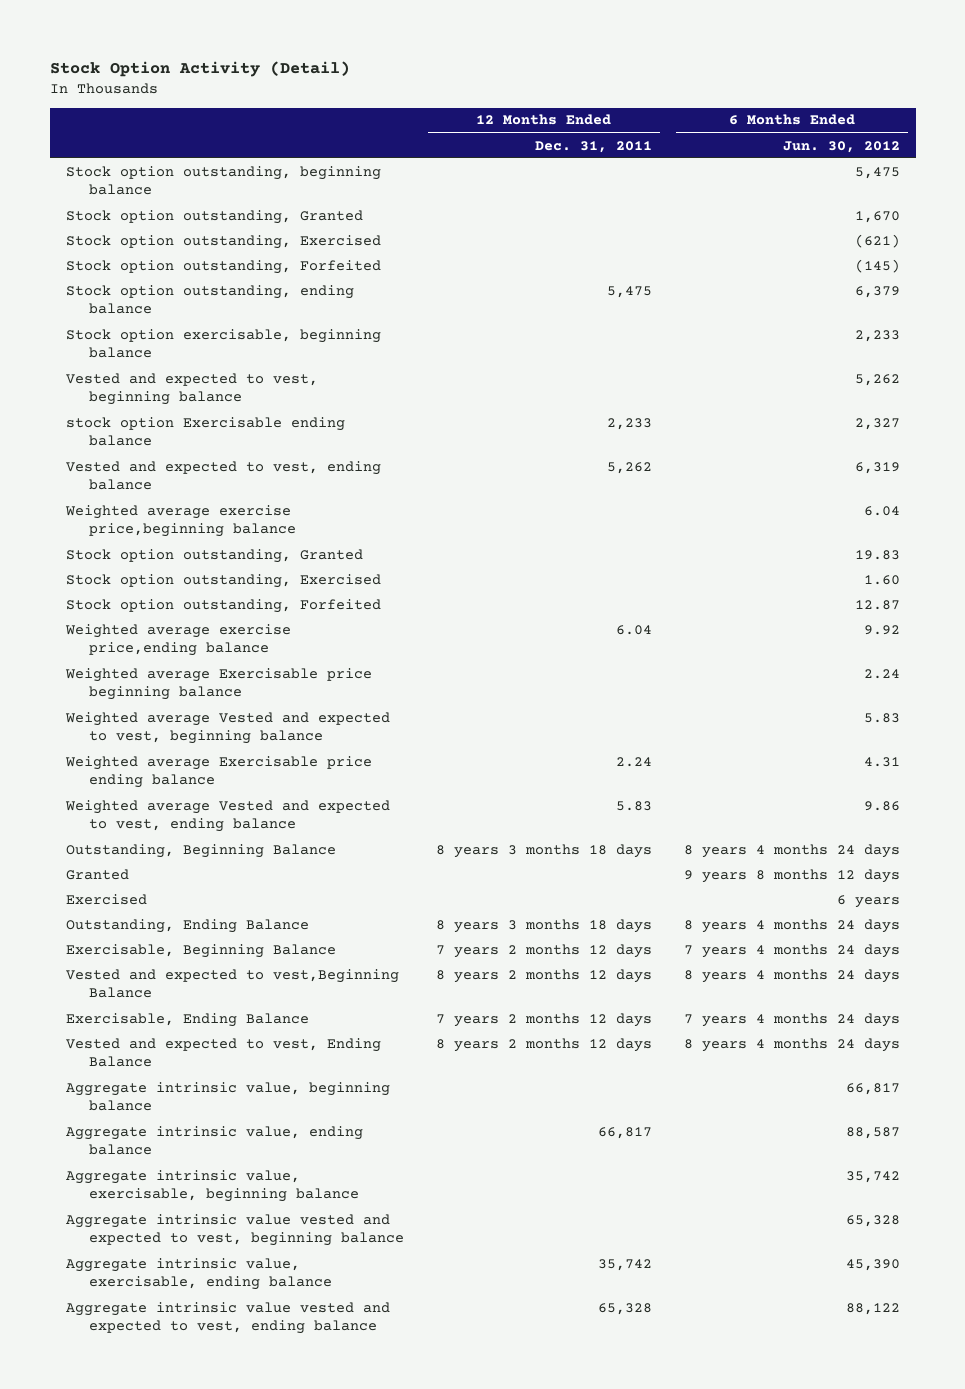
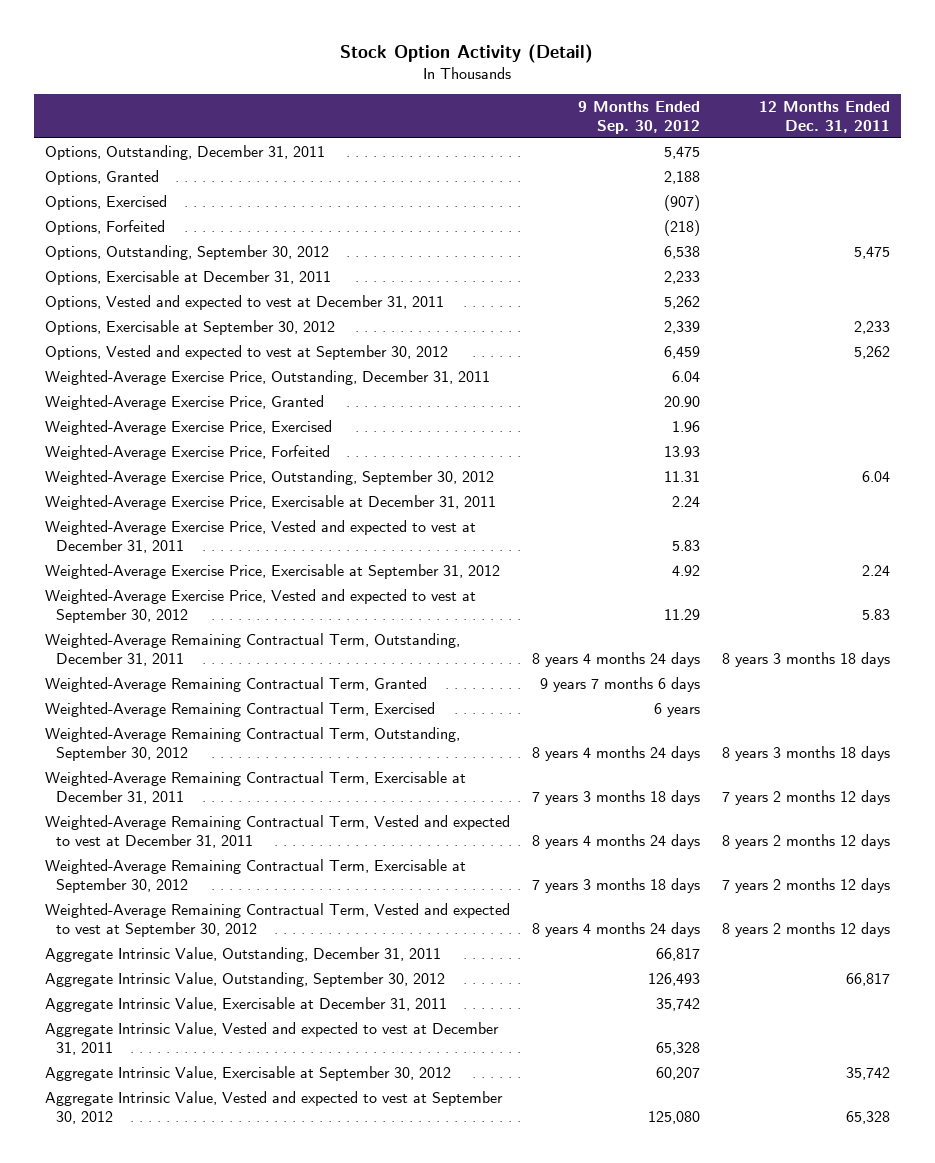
- | 12 Months Ended Dec. 31, 2011 | 6 Months Ended Jun. 30, 2012
+ | 9 Months Ended Sep. 30, 2012 | 12 Months Ended Dec. 31, 2011
- Stock option outstanding, beginning balance | | 5,475
- Stock option outstanding, Granted | | 1,670
- Stock option outstanding, Exercised | | (621)
- Stock option outstanding, Forfeited | | (145)
- Stock option outstanding, ending balance | 5,475 | 6,379
- Stock option exercisable, beginning balance | | 2,233
- Vested and expected to vest, beginning balance | | 5,262
- stock option Exercisable ending balance | 2,233 | 2,327
- Vested and expected to vest, ending balance | 5,262 | 6,319
- Weighted average exercise price,beginning balance | | 6.04
- Stock option outstanding, Granted | | 19.83
- Stock option outstanding, Exercised | | 1.60
- Stock option outstanding, Forfeited | | 12.87
- Weighted average exercise price,ending balance | 6.04 | 9.92
- Weighted average Exercisable price beginning balance | | 2.24
- Weighted average Vested and expected to vest, beginning balance | | 5.83
- Weighted average Exercisable price ending balance | 2.24 | 4.31
- Weighted average Vested and expected to vest, ending balance | 5.83 | 9.86
- Outstanding, Beginning Balance | 8 years 3 months 18 days | 8 years 4 months 24 days
- Granted | | 9 years 8 months 12 days
- Exercised | | 6 years
- Outstanding, Ending Balance | 8 years 3 months 18 days | 8 years 4 months 24 days
- Exercisable, Beginning Balance | 7 years 2 months 12 days | 7 years 4 months 24 days
- Vested and expected to vest,Beginning Balance | 8 years 2 months 12 days | 8 years 4 months 24 days
- Exercisable, Ending Balance | 7 years 2 months 12 days | 7 years 4 months 24 days
- Vested and expected to vest, Ending Balance | 8 years 2 months 12 days | 8 years 4 months 24 days
- Aggregate intrinsic value, beginning balance | | 66,817
- Aggregate intrinsic value, ending balance | 66,817 | 88,587
- Aggregate intrinsic value, exercisable, beginning balance | | 35,742
- Aggregate intrinsic value vested and expected to vest, beginning balance | | 65,328
- Aggregate intrinsic value, exercisable, ending balance | 35,742 | 45,390
- Aggregate intrinsic value vested and expected to vest, ending balance | 65,328 | 88,122
+ Options, Outstanding, December 31, 2011 | 5,475 |
+ Options, Granted | 2,188 |
+ Options, Exercised | (907) |
+ Options, Forfeited | (218) |
+ Options, Outstanding, September 30, 2012 | 6,538 | 5,475
+ Options, Exercisable at December 31, 2011 | 2,233 |
+ Options, Vested and expected to vest at December 31, 2011 | 5,262 |
+ Options, Exercisable at September 30, 2012 | 2,339 | 2,233
+ Options, Vested and expected to vest at September 30, 2012 | 6,459 | 5,262
+ Weighted-Average Exercise Price, Outstanding, December 31, 2011 | 6.04 |
+ Weighted-Average Exercise Price, Granted | 20.90 |
+ Weighted-Average Exercise Price, Exercised | 1.96 |
+ Weighted-Average Exercise Price, Forfeited | 13.93 |
+ Weighted-Average Exercise Price, Outstanding, September 30, 2012 | 11.31 | 6.04
+ Weighted-Average Exercise Price, Exercisable at December 31, 2011 | 2.24 |
+ Weighted-Average Exercise Price, Vested and expected to vest at December 31, 2011 | 5.83 |
+ Weighted-Average Exercise Price, Exercisable at September 31, 2012 | 4.92 | 2.24
+ Weighted-Average Exercise Price, Vested and expected to vest at September 30, 2012 | 11.29 | 5.83
+ Weighted-Average Remaining Contractual Term, Outstanding, December 31, 2011 | 8 years 4 months 24 days | 8 years 3 months 18 days
+ Weighted-Average Remaining Contractual Term, Granted | 9 years 7 months 6 days |
+ Weighted-Average Remaining Contractual Term, Exercised | 6 years |
+ Weighted-Average Remaining Contractual Term, Outstanding, September 30, 2012 | 8 years 4 months 24 days | 8 years 3 months 18 days
+ Weighted-Average Remaining Contractual Term, Exercisable at December 31, 2011 | 7 years 3 months 18 days | 7 years 2 months 12 days
+ Weighted-Average Remaining Contractual Term, Vested and expected to vest at December 31, 2011 | 8 years 4 months 24 days | 8 years 2 months 12 days
+ Weighted-Average Remaining Contractual Term, Exercisable at September 30, 2012 | 7 years 3 months 18 days | 7 years 2 months 12 days
+ Weighted-Average Remaining Contractual Term, Vested and expected to vest at September 30, 2012 | 8 years 4 months 24 days | 8 years 2 months 12 days
+ Aggregate Intrinsic Value, Outstanding, December 31, 2011 | 66,817 |
+ Aggregate Intrinsic Value, Outstanding, September 30, 2012 | 126,493 | 66,817
+ Aggregate Intrinsic Value, Exercisable at December 31, 2011 | 35,742 |
+ Aggregate Intrinsic Value, Vested and expected to vest at December 31, 2011 | 65,328 |
+ Aggregate Intrinsic Value, Exercisable at September 30, 2012 | 60,207 | 35,742
+ Aggregate Intrinsic Value, Vested and expected to vest at September 30, 2012 | 125,080 | 65,328

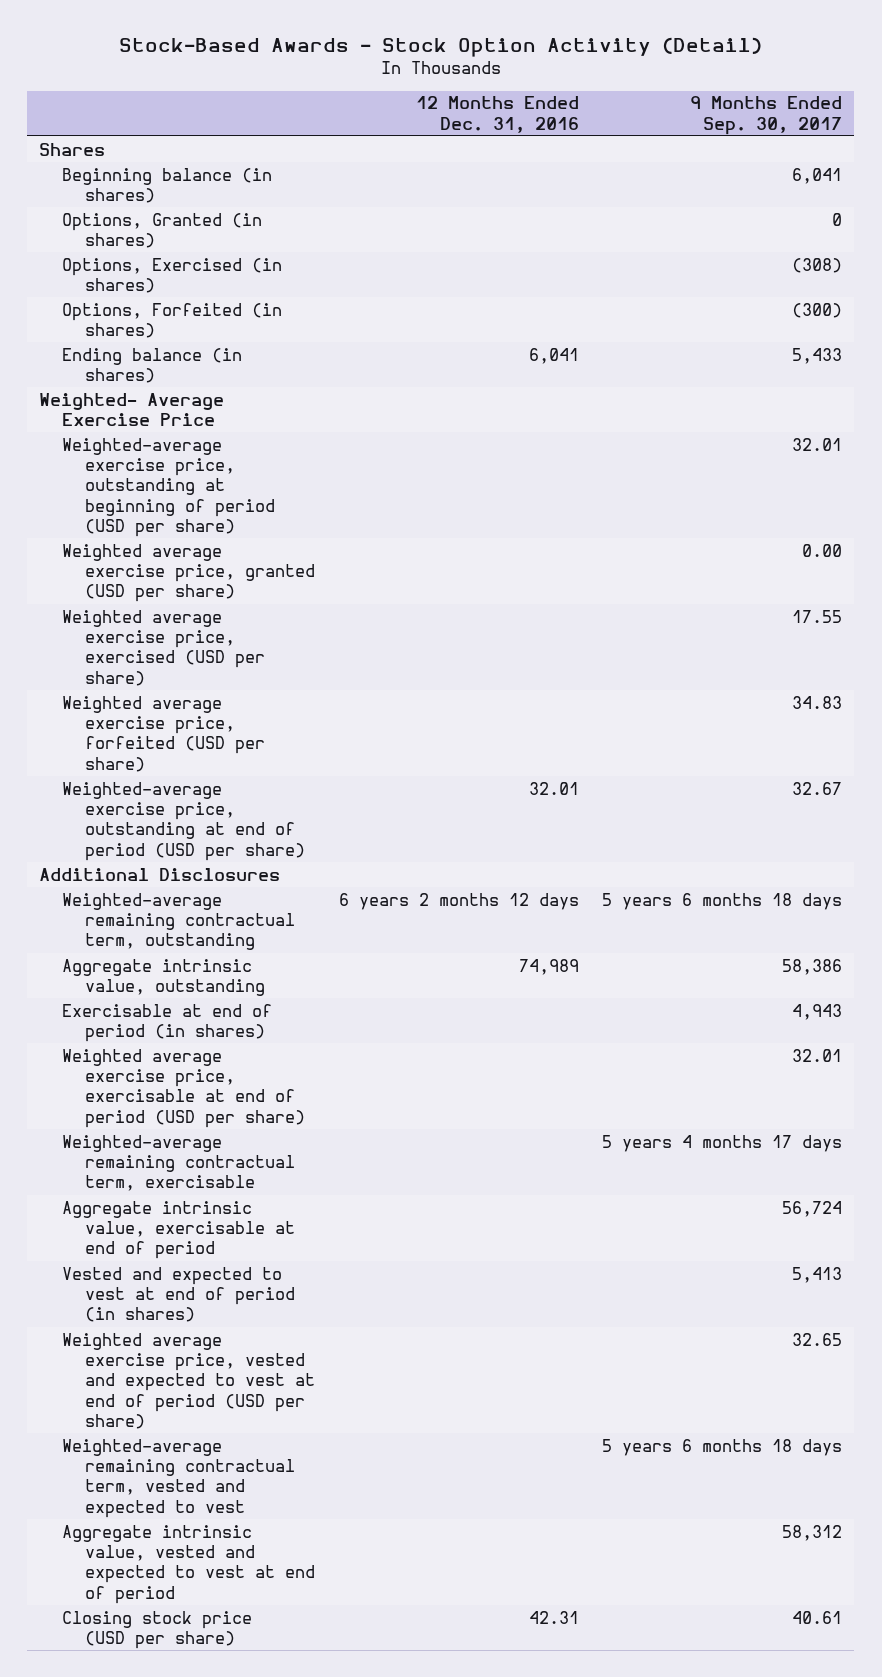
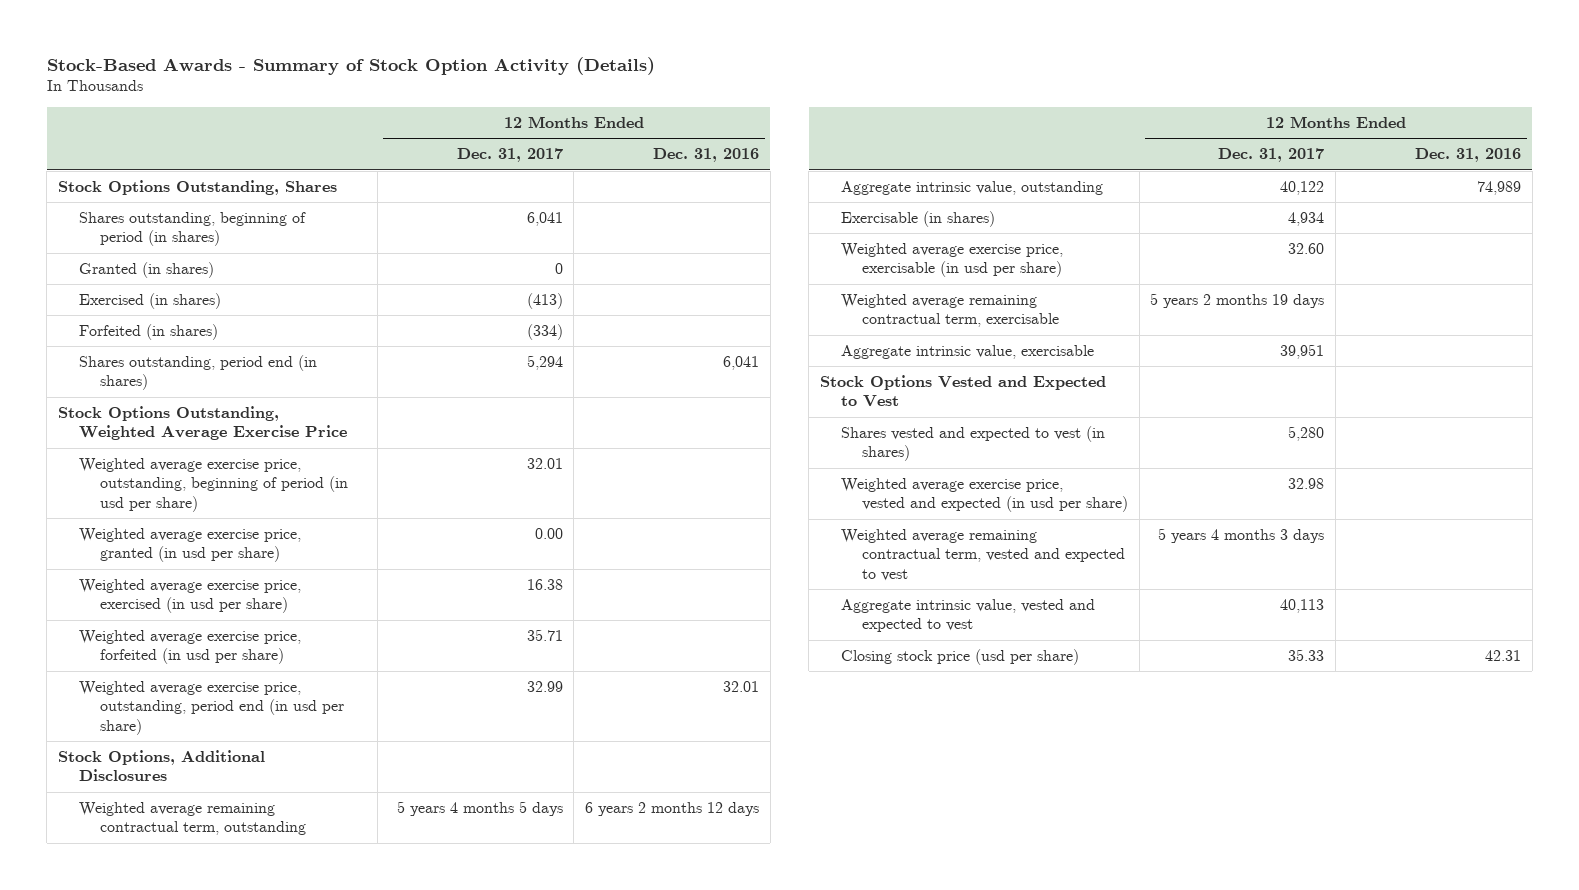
- Stock-Based Awards - Stock Option Activity (Detail)
+ Stock-Based Awards - Summary of Stock Option Activity (Details)
- | 12 Months Ended Dec. 31, 2016 | 9 Months Ended Sep. 30, 2017
+ | 12 Months Ended Dec. 31, 2017 | 12 Months Ended Dec. 31, 2016
- Shares
- Beginning balance (in shares) | | 6,041
- Options, Granted (in shares) | | 0
- Options, Exercised (in shares) | | (308)
- Options, Forfeited (in shares) | | (300)
- Ending balance (in shares) | 6,041 | 5,433
- Weighted- Average Exercise Price
- Weighted-average exercise price, outstanding at beginning of period (USD per share) | | 32.01
- Weighted average exercise price, granted (USD per share) | | 0.00
- Weighted average exercise price, exercised (USD per share) | | 17.55
- Weighted average exercise price, forfeited (USD per share) | | 34.83
- Weighted-average exercise price, outstanding at end of period (USD per share) | 32.01 | 32.67
- Additional Disclosures
- Weighted-average remaining contractual term, outstanding | 6 years 2 months 12 days | 5 years 6 months 18 days
+ Stock Options Outstanding, Shares
+ Shares outstanding, beginning of period (in shares) | 6,041 |
+ Granted (in shares) | 0 |
+ Exercised (in shares) | (413) |
+ Forfeited (in shares) | (334) |
+ Shares outstanding, period end (in shares) | 5,294 | 6,041
+ Stock Options Outstanding, Weighted Average Exercise Price
+ Weighted average exercise price, outstanding, beginning of period (in usd per share) | 32.01 |
+ Weighted average exercise price, granted (in usd per share) | 0.00 |
+ Weighted average exercise price, exercised (in usd per share) | 16.38 |
+ Weighted average exercise price, forfeited (in usd per share) | 35.71 |
+ Weighted average exercise price, outstanding, period end (in usd per share) | 32.99 | 32.01
+ Stock Options, Additional Disclosures
+ Weighted average remaining contractual term, outstanding | 5 years 4 months 5 days | 6 years 2 months 12 days
- Exercisable at end of period (in shares) | | 4,943
- Weighted average exercise price, exercisable at end of period (USD per share) | | 32.01
- Weighted-average remaining contractual term, exercisable | | 5 years 4 months 17 days
- Aggregate intrinsic value, exercisable at end of period | | 56,724
- Vested and expected to vest at end of period (in shares) | | 5,413
- Weighted average exercise price, vested and expected to vest at end of period (USD per share) | | 32.65
- Weighted-average remaining contractual term, vested and expected to vest | | 5 years 6 months 18 days
- Aggregate intrinsic value, vested and expected to vest at end of period | | 58,312
- Closing stock price (USD per share) | 42.31 | 40.61
+ Exercisable (in shares) | 4,934 |
+ Weighted average exercise price, exercisable (in usd per share) | 32.60 |
+ Weighted average remaining contractual term, exercisable | 5 years 2 months 19 days |
+ Aggregate intrinsic value, exercisable | 39,951 |
+ Stock Options Vested and Expected to Vest
+ Shares vested and expected to vest (in shares) | 5,280 |
+ Weighted average exercise price, vested and expected (in usd per share) | 32.98 |
+ Weighted average remaining contractual term, vested and expected to vest | 5 years 4 months 3 days |
+ Aggregate intrinsic value, vested and expected to vest | 40,113 |
+ Closing stock price (usd per share) | 35.33 | 42.31

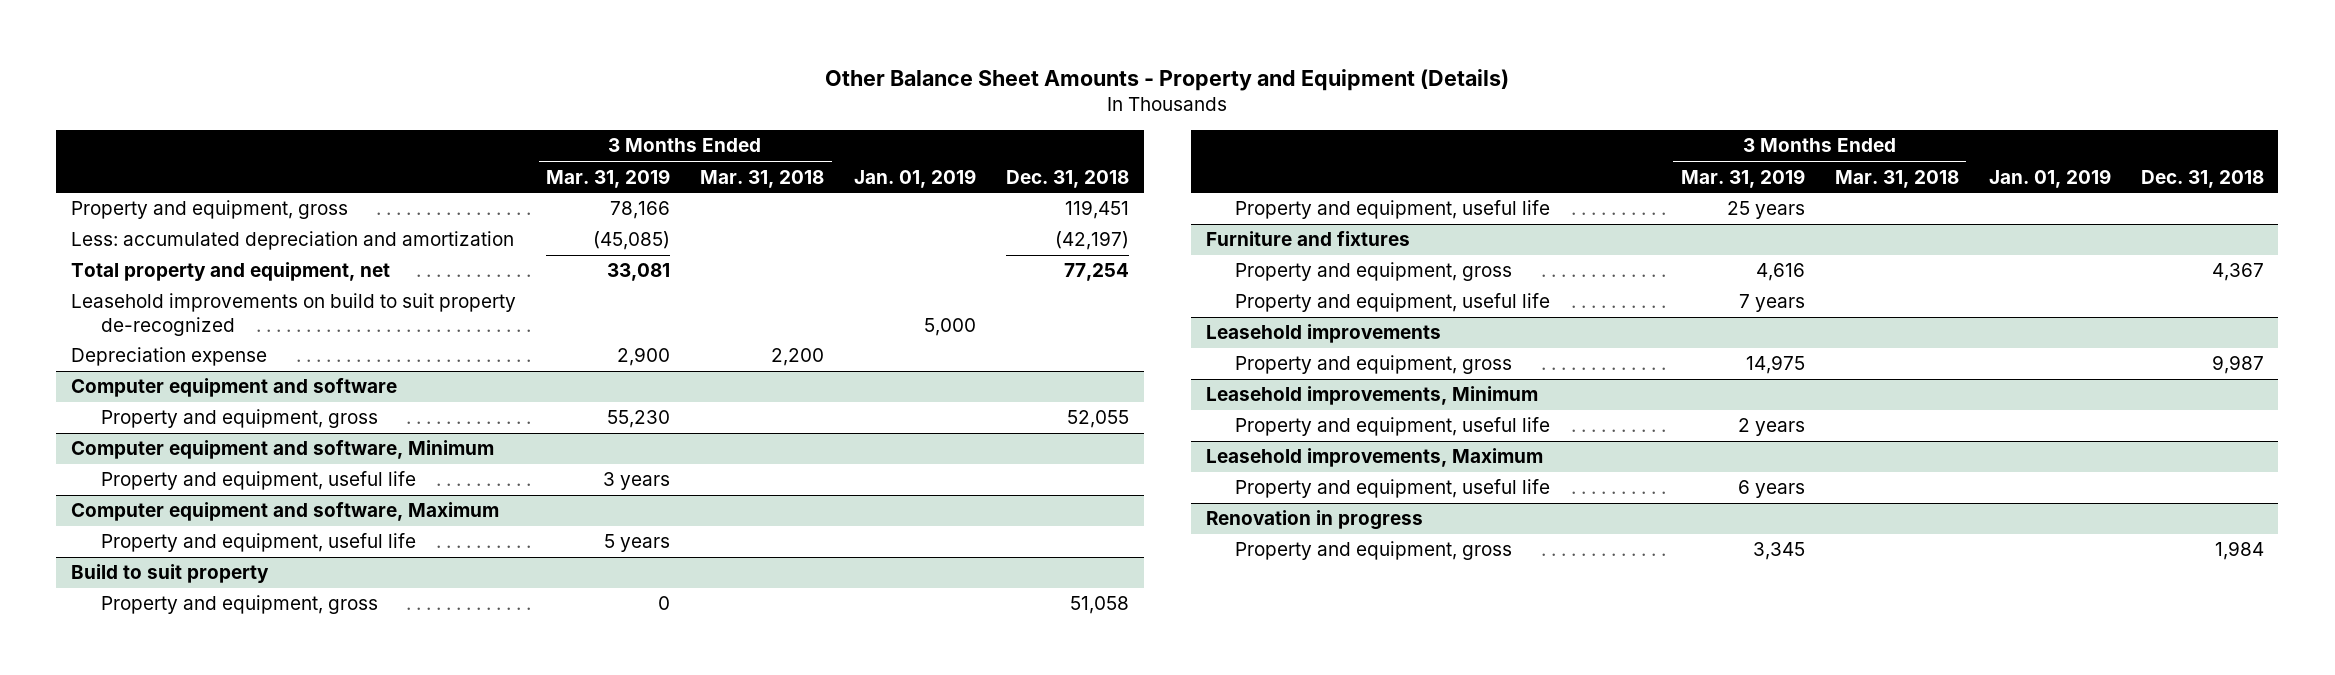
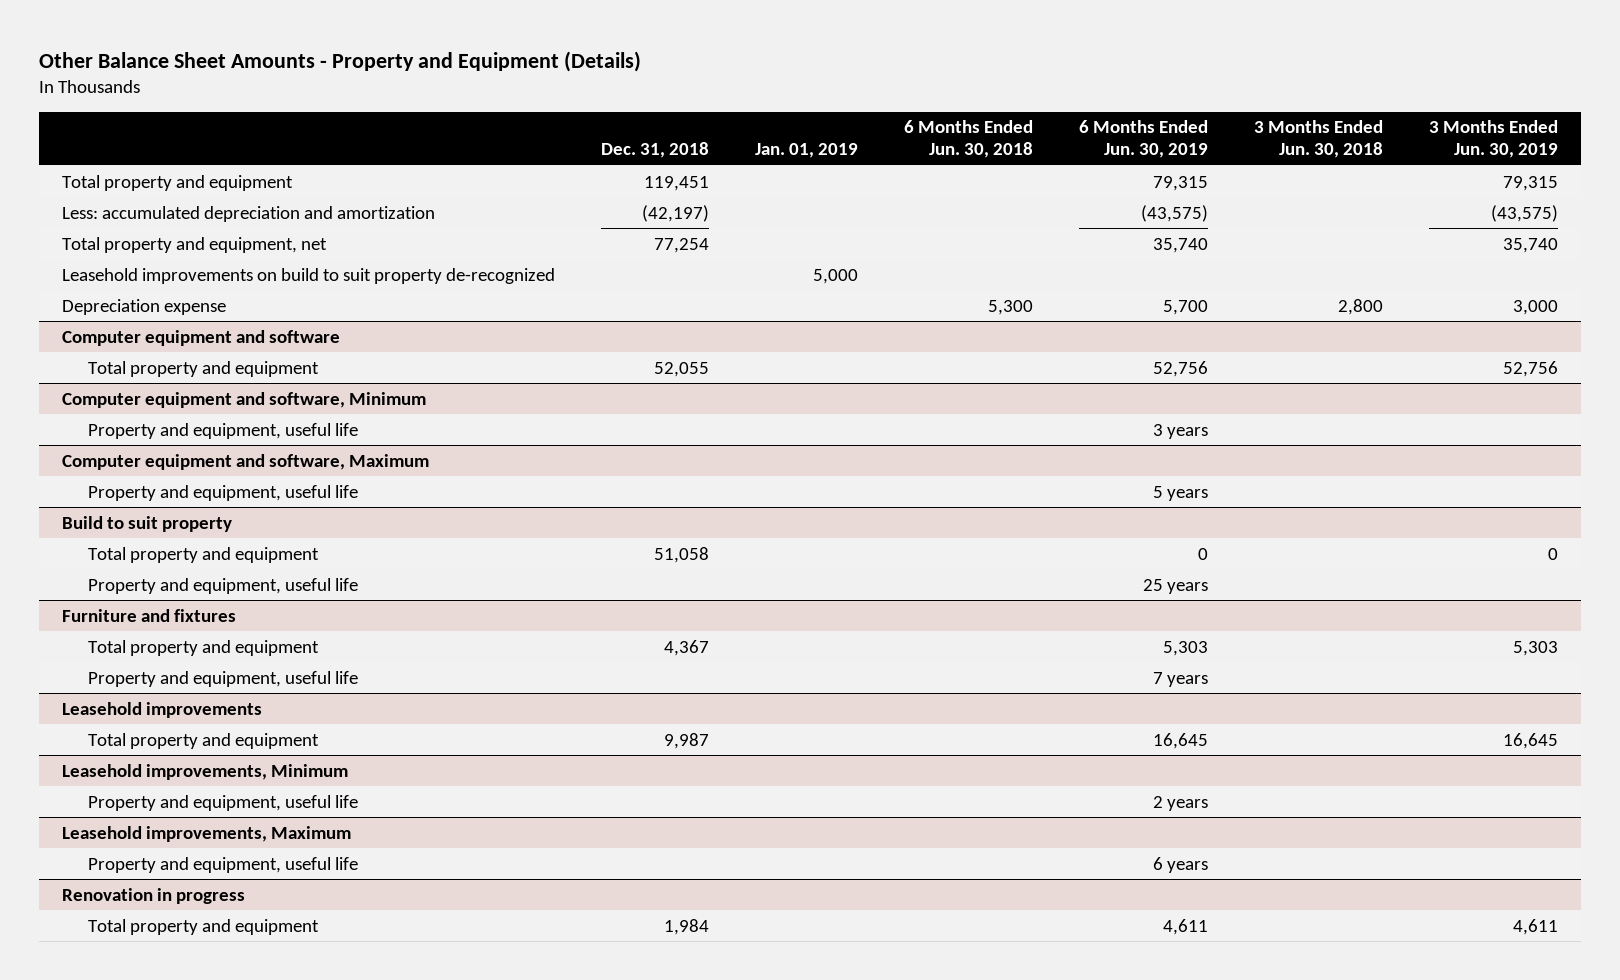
- | 3 Months Ended Mar. 31, 2019 | 3 Months Ended Mar. 31, 2018 | Jan. 01, 2019 | Dec. 31, 2018
+ | Dec. 31, 2018 | Jan. 01, 2019 | 6 Months Ended Jun. 30, 2018 | 6 Months Ended Jun. 30, 2019 | 3 Months Ended Jun. 30, 2018 | 3 Months Ended Jun. 30, 2019
- Property and equipment, gross | 78,166 | | | 119,451
+ Total property and equipment | 119,451 | | | 79,315 | | 79,315
@ Computer equipment and software
- Property and equipment, gross | 55,230 | | | 52,055
+ Total property and equipment | 52,055 | | | 52,756 | | 52,756
@ Build to suit property
- Property and equipment, gross | 0 | | | 51,058
+ Total property and equipment | 51,058 | | | 0 | | 0
@ Furniture and fixtures
- Property and equipment, gross | 4,616 | | | 4,367
+ Total property and equipment | 4,367 | | | 5,303 | | 5,303
@ Leasehold improvements
- Property and equipment, gross | 14,975 | | | 9,987
+ Total property and equipment | 9,987 | | | 16,645 | | 16,645
@ Renovation in progress
- Property and equipment, gross | 3,345 | | | 1,984
+ Total property and equipment | 1,984 | | | 4,611 | | 4,611

